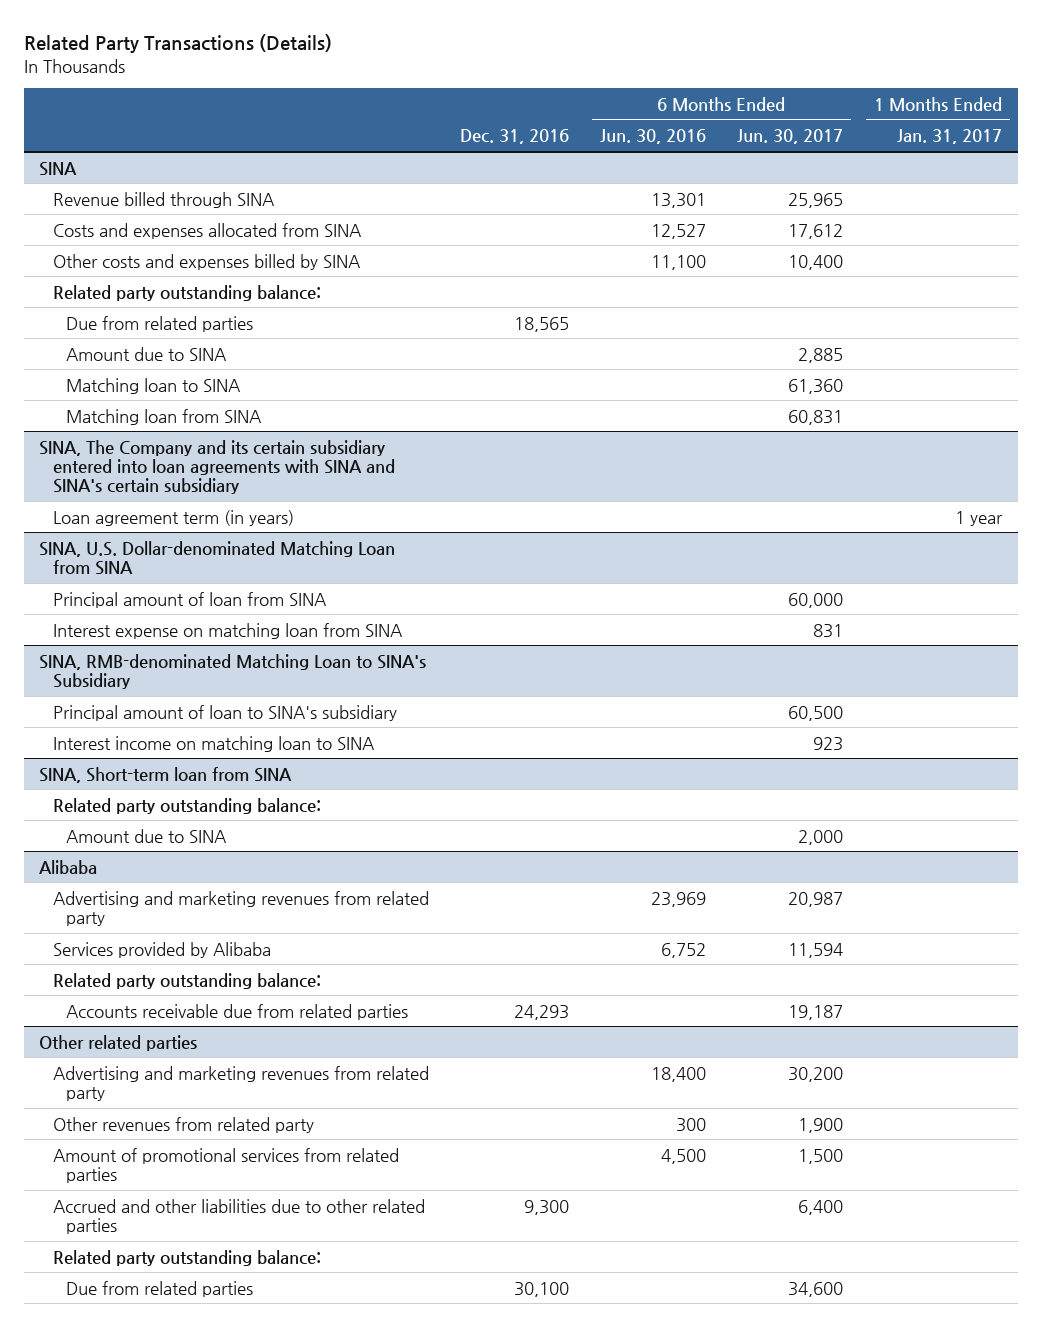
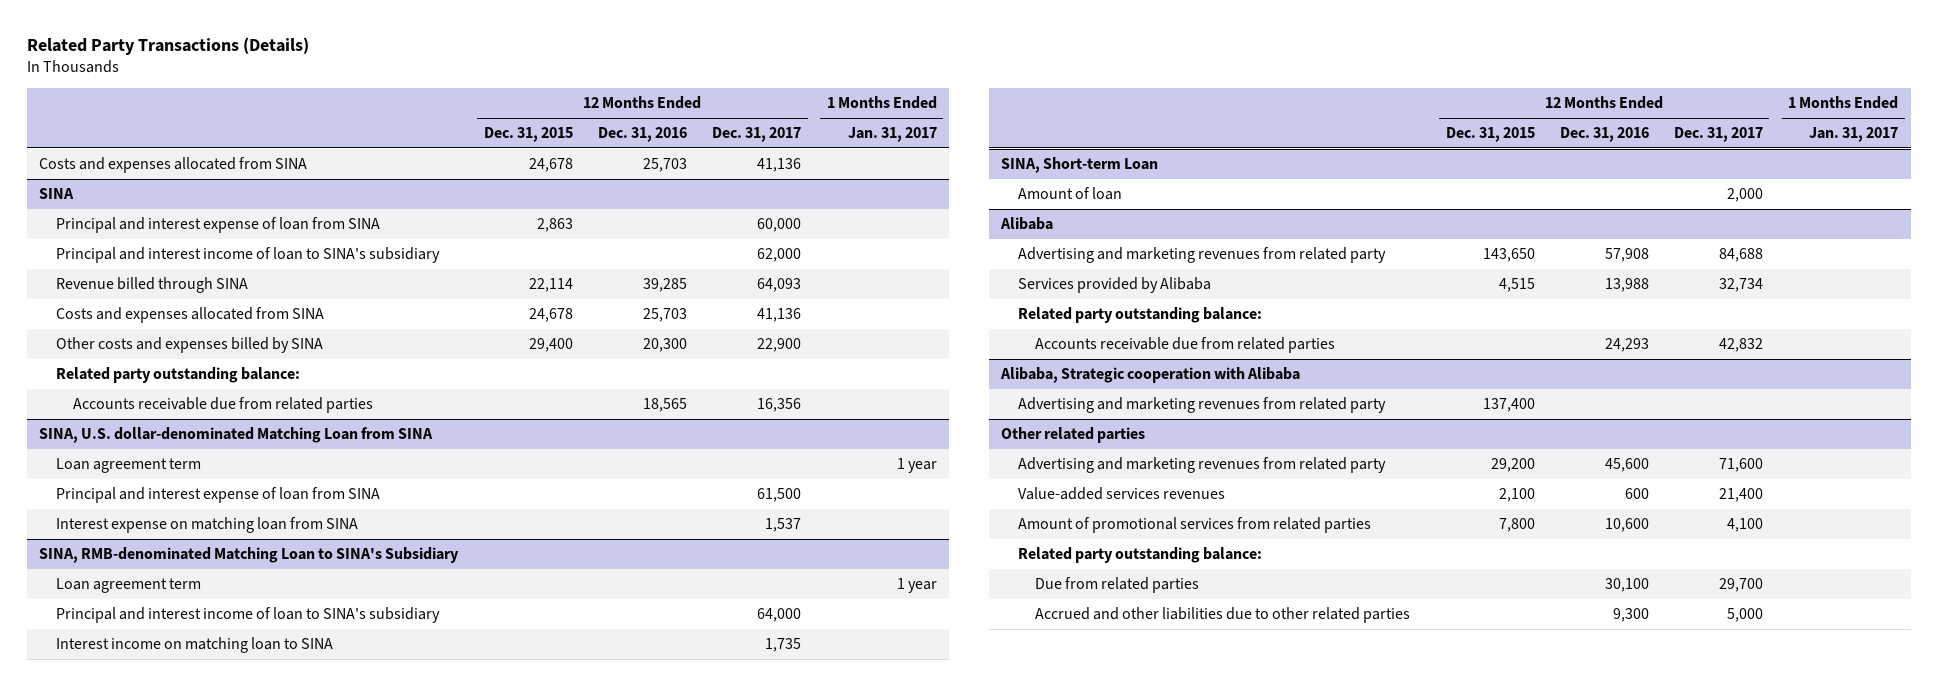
- | Dec. 31, 2016 | 6 Months Ended Jun. 30, 2016 | 6 Months Ended Jun. 30, 2017 | 1 Months Ended Jan. 31, 2017
+ | 12 Months Ended Dec. 31, 2015 | 12 Months Ended Dec. 31, 2016 | 12 Months Ended Dec. 31, 2017 | 1 Months Ended Jan. 31, 2017
+ Costs and expenses allocated from SINA | 24,678 | 25,703 | 41,136 |
@ SINA
+ Principal and interest expense of loan from SINA | 2,863 | | 60,000 |
+ Principal and interest income of loan to SINA's subsidiary | | | 62,000 |
- Due from related parties | 18,565 | | |
- Amount due to SINA | | | 2,885 |
- Matching loan to SINA | | | 61,360 |
- Matching loan from SINA | | | 60,831 |
- SINA, The Company and its certain subsidiary entered into loan agreements with SINA and SINA's certain subsidiary
- Loan agreement term (in years) | | | | 1 year
- SINA, U.S. Dollar-denominated Matching Loan from SINA
- Principal amount of loan from SINA | | | 60,000 |
@ SINA
+ Accounts receivable due from related parties | | 18,565 | 16,356 |
+ SINA, U.S. dollar-denominated Matching Loan from SINA
+ Loan agreement term | | | | 1 year
+ Principal and interest expense of loan from SINA | | | 61,500 |
@ SINA, RMB-denominated Matching Loan to SINA's Subsidiary
- Principal amount of loan to SINA's subsidiary | | | 60,500 |
+ Loan agreement term | | | | 1 year
+ Principal and interest income of loan to SINA's subsidiary | | | 64,000 |
- SINA, Short-term loan from SINA
- Related party outstanding balance:
- Amount due to SINA | | | 2,000 |
+ SINA, Short-term Loan
+ Amount of loan | | | 2,000 |
+ Alibaba, Strategic cooperation with Alibaba
+ Advertising and marketing revenues from related party | 137,400 | | |
@ Other related parties
- Other revenues from related party | | 300 | 1,900 |
+ Value-added services revenues | 2,100 | 600 | 21,400 |
moved down: Accrued and other liabilities due to other related parties | | 9,300 | 5,000 |

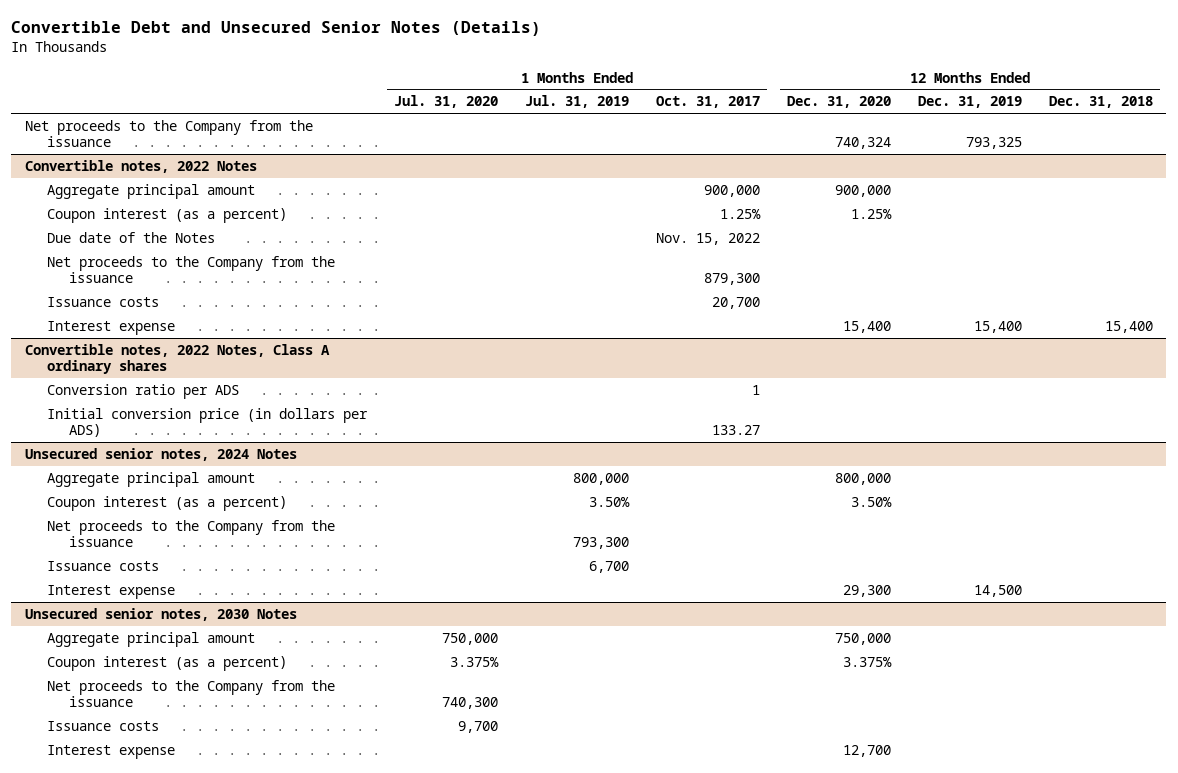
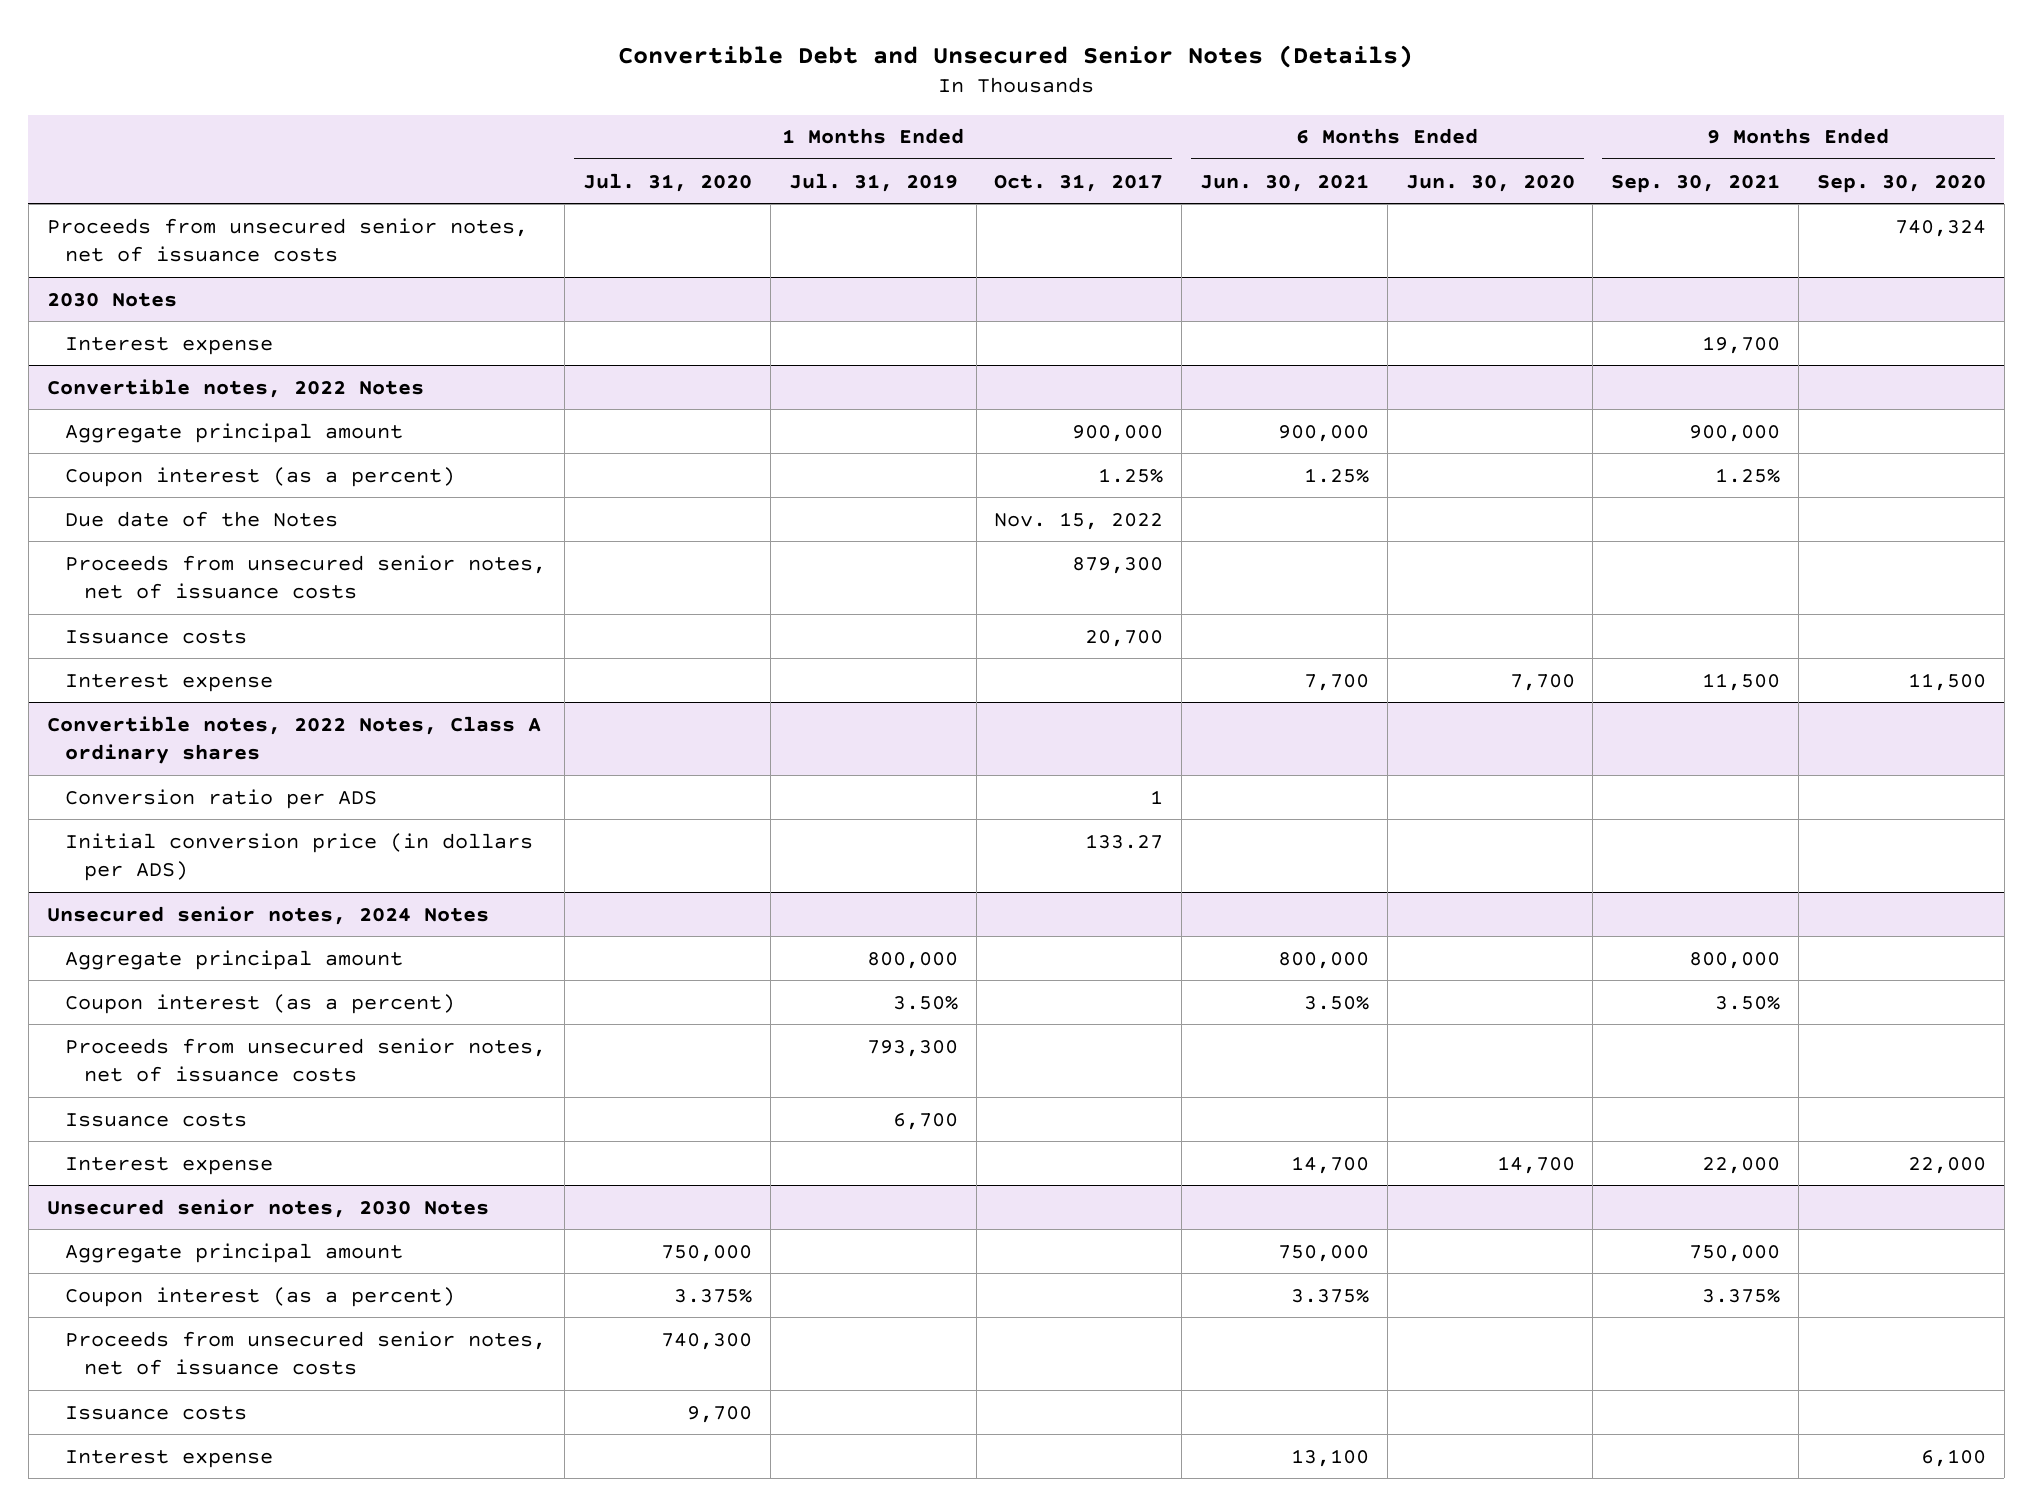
- | 1 Months Ended Jul. 31, 2020 | 1 Months Ended Jul. 31, 2019 | 1 Months Ended Oct. 31, 2017 | 12 Months Ended Dec. 31, 2020 | 12 Months Ended Dec. 31, 2019 | 12 Months Ended Dec. 31, 2018
+ | 1 Months Ended Jul. 31, 2020 | 1 Months Ended Jul. 31, 2019 | 1 Months Ended Oct. 31, 2017 | 6 Months Ended Jun. 30, 2021 | 6 Months Ended Jun. 30, 2020 | 9 Months Ended Sep. 30, 2021 | 9 Months Ended Sep. 30, 2020
- Net proceeds to the Company from the issuance | | | | 740,324 | 793,325 |
+ Proceeds from unsecured senior notes, net of issuance costs | | | | | | | 740,324
+ 2030 Notes
+ Interest expense | | | | | | 19,700 |
@ Convertible notes, 2022 Notes
- Net proceeds to the Company from the issuance | | | 879,300 | | |
+ Proceeds from unsecured senior notes, net of issuance costs | | | 879,300 | | | |
@ Unsecured senior notes, 2024 Notes
- Net proceeds to the Company from the issuance | | 793,300 | | | |
+ Proceeds from unsecured senior notes, net of issuance costs | | 793,300 | | | | |
@ Unsecured senior notes, 2030 Notes
- Net proceeds to the Company from the issuance | 740,300 | | | | |
+ Proceeds from unsecured senior notes, net of issuance costs | 740,300 | | | | | |

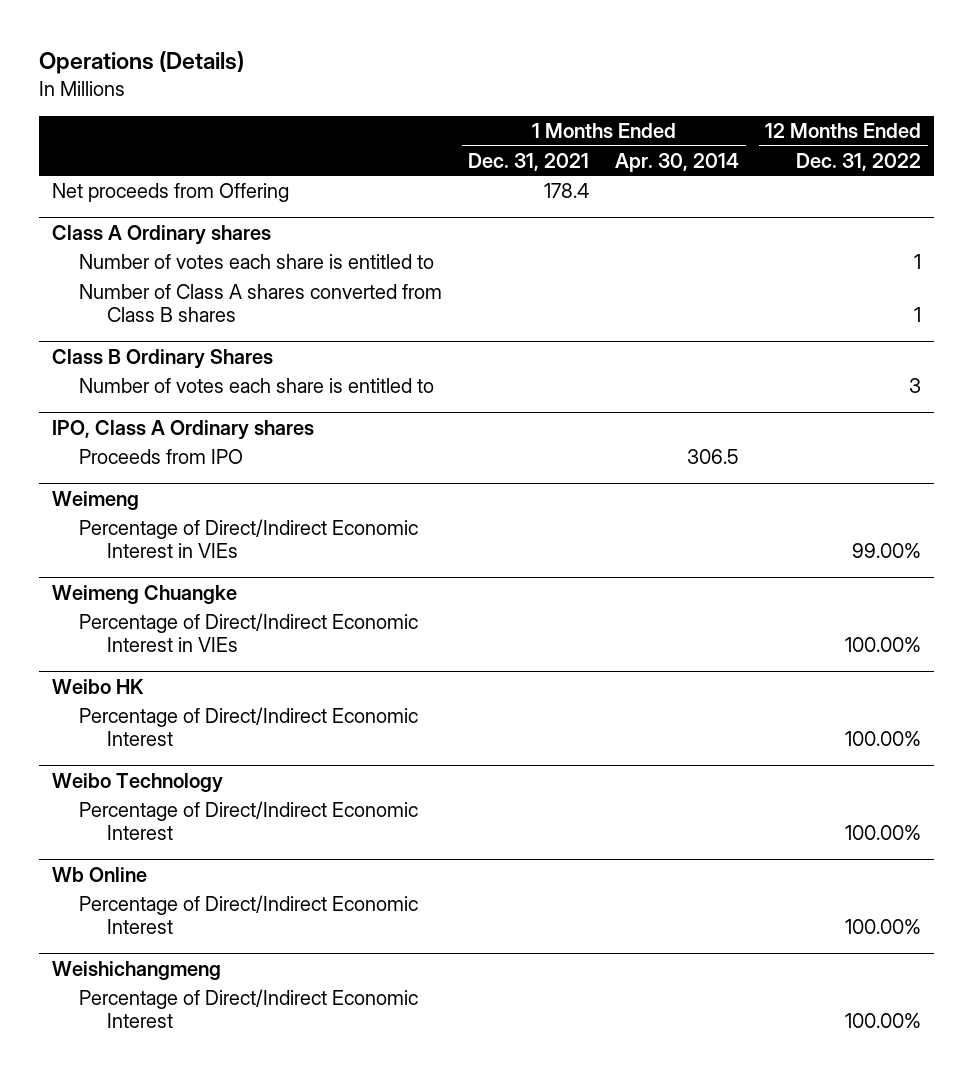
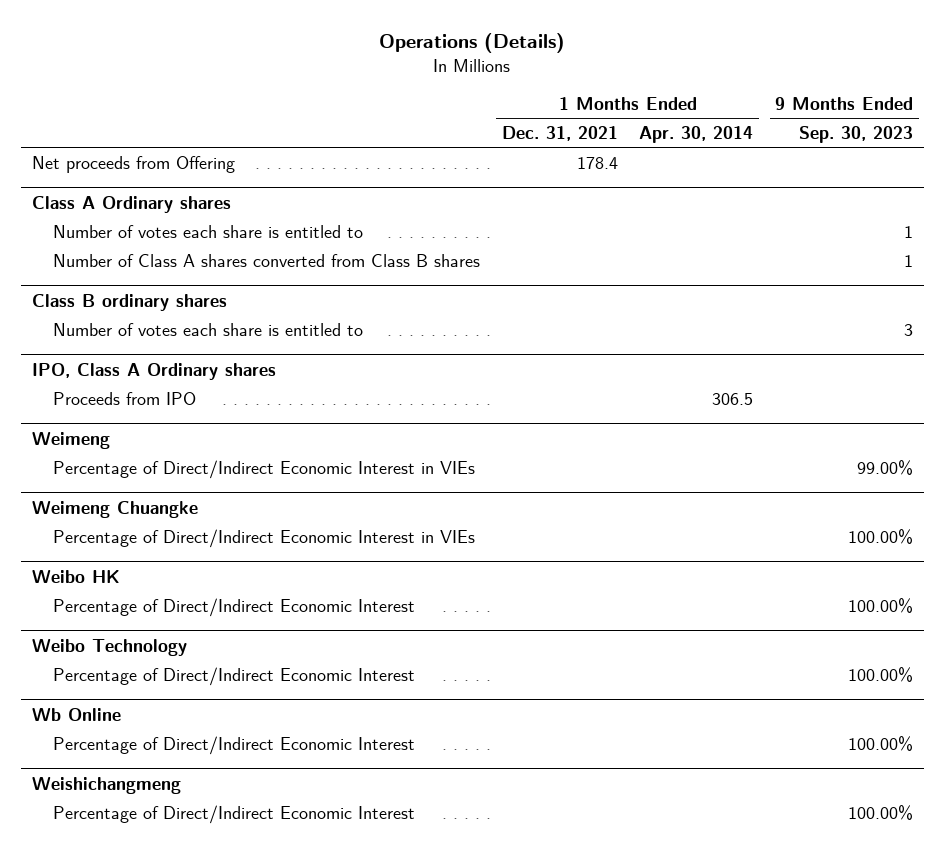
- | 1 Months Ended Dec. 31, 2021 | 1 Months Ended Apr. 30, 2014 | 12 Months Ended Dec. 31, 2022
+ | 1 Months Ended Dec. 31, 2021 | 1 Months Ended Apr. 30, 2014 | 9 Months Ended Sep. 30, 2023
- Class B Ordinary Shares
+ Class B ordinary shares

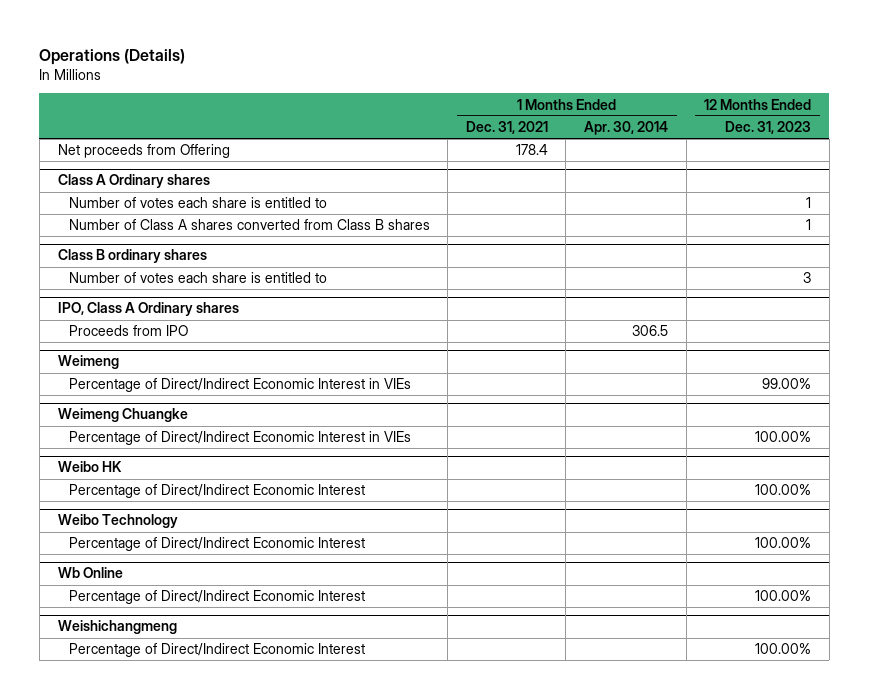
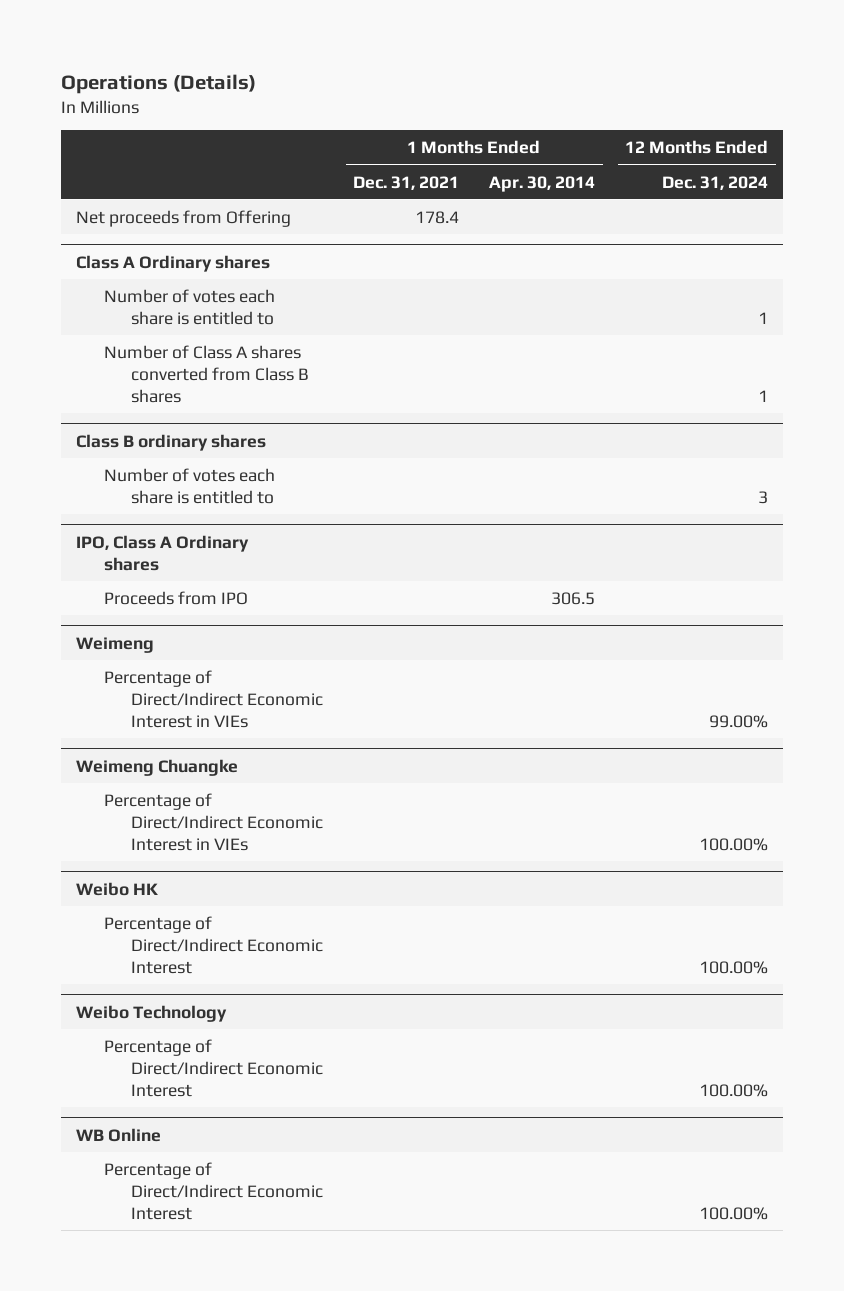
- | 1 Months Ended Dec. 31, 2021 | 1 Months Ended Apr. 30, 2014 | 12 Months Ended Dec. 31, 2023
+ | 1 Months Ended Dec. 31, 2021 | 1 Months Ended Apr. 30, 2014 | 12 Months Ended Dec. 31, 2024
- Wb Online
+ WB Online
- Weishichangmeng
- Percentage of Direct/Indirect Economic Interest | | | 100.00%

